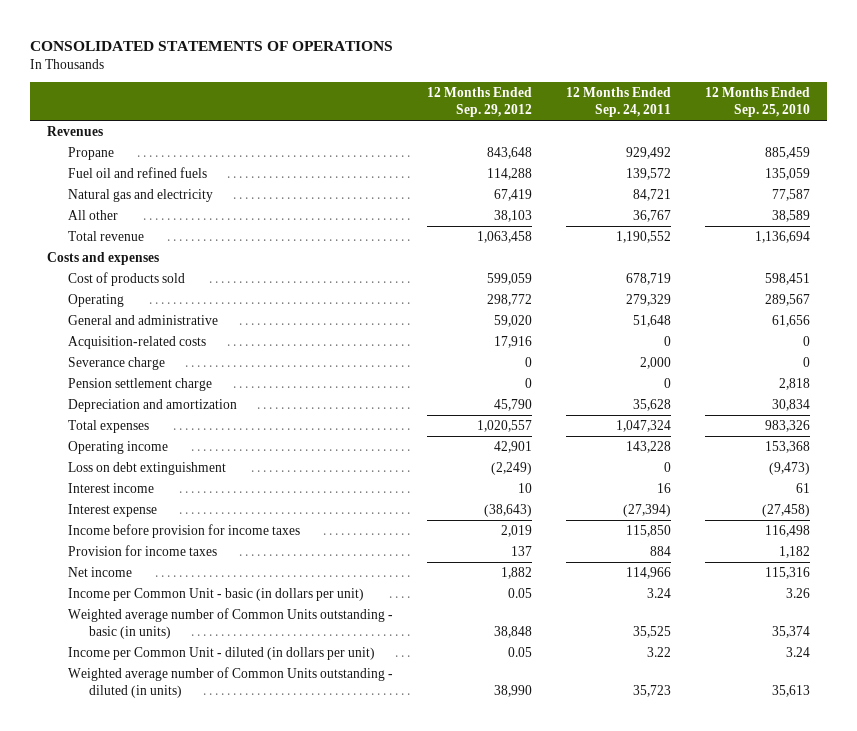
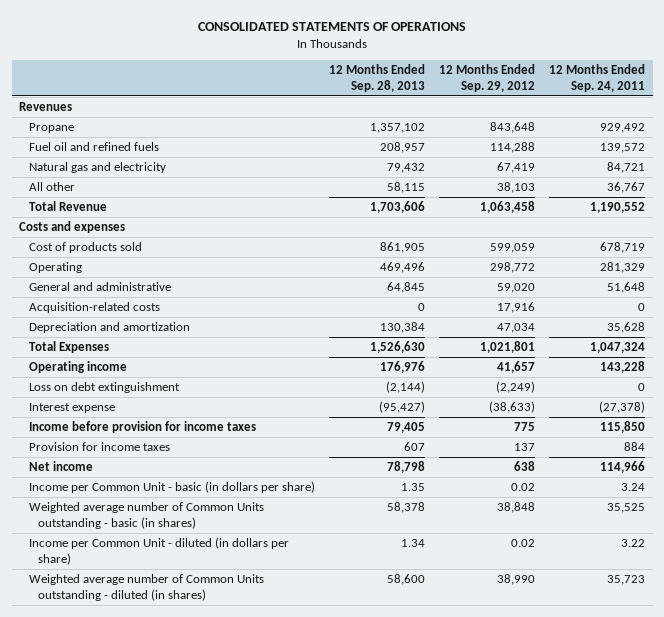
- | 12 Months Ended Sep. 29, 2012 | 12 Months Ended Sep. 24, 2011 | 12 Months Ended Sep. 25, 2010
+ | 12 Months Ended Sep. 28, 2013 | 12 Months Ended Sep. 29, 2012 | 12 Months Ended Sep. 24, 2011
- Total revenue | 1,063,458 | 1,190,552 | 1,136,694
+ Total Revenue | 1,703,606 | 1,063,458 | 1,190,552
- Operating | 298,772 | 279,329 | 289,567
+ Operating | 469,496 | 298,772 | 281,329
- Severance charge | 0 | 2,000 | 0
- Pension settlement charge | 0 | 0 | 2,818
- Depreciation and amortization | 45,790 | 35,628 | 30,834
- Total expenses | 1,020,557 | 1,047,324 | 983,326
- Operating income | 42,901 | 143,228 | 153,368
+ Depreciation and amortization | 130,384 | 47,034 | 35,628
+ Total Expenses | 1,526,630 | 1,021,801 | 1,047,324
+ Operating income | 176,976 | 41,657 | 143,228
- Interest income | 10 | 16 | 61
- Interest expense | (38,643) | (27,394) | (27,458)
- Income before provision for income taxes | 2,019 | 115,850 | 116,498
+ Interest expense | (95,427) | (38,633) | (27,378)
+ Income before provision for income taxes | 79,405 | 775 | 115,850
- Net income | 1,882 | 114,966 | 115,316
- Income per Common Unit - basic (in dollars per unit) | 0.05 | 3.24 | 3.26
- Weighted average number of Common Units outstanding - basic (in units) | 38,848 | 35,525 | 35,374
- Income per Common Unit - diluted (in dollars per unit) | 0.05 | 3.22 | 3.24
- Weighted average number of Common Units outstanding - diluted (in units) | 38,990 | 35,723 | 35,613
+ Net income | 78,798 | 638 | 114,966
+ Income per Common Unit - basic (in dollars per share) | 1.35 | 0.02 | 3.24
+ Weighted average number of Common Units outstanding - basic (in shares) | 58,378 | 38,848 | 35,525
+ Income per Common Unit - diluted (in dollars per share) | 1.34 | 0.02 | 3.22
+ Weighted average number of Common Units outstanding - diluted (in shares) | 58,600 | 38,990 | 35,723

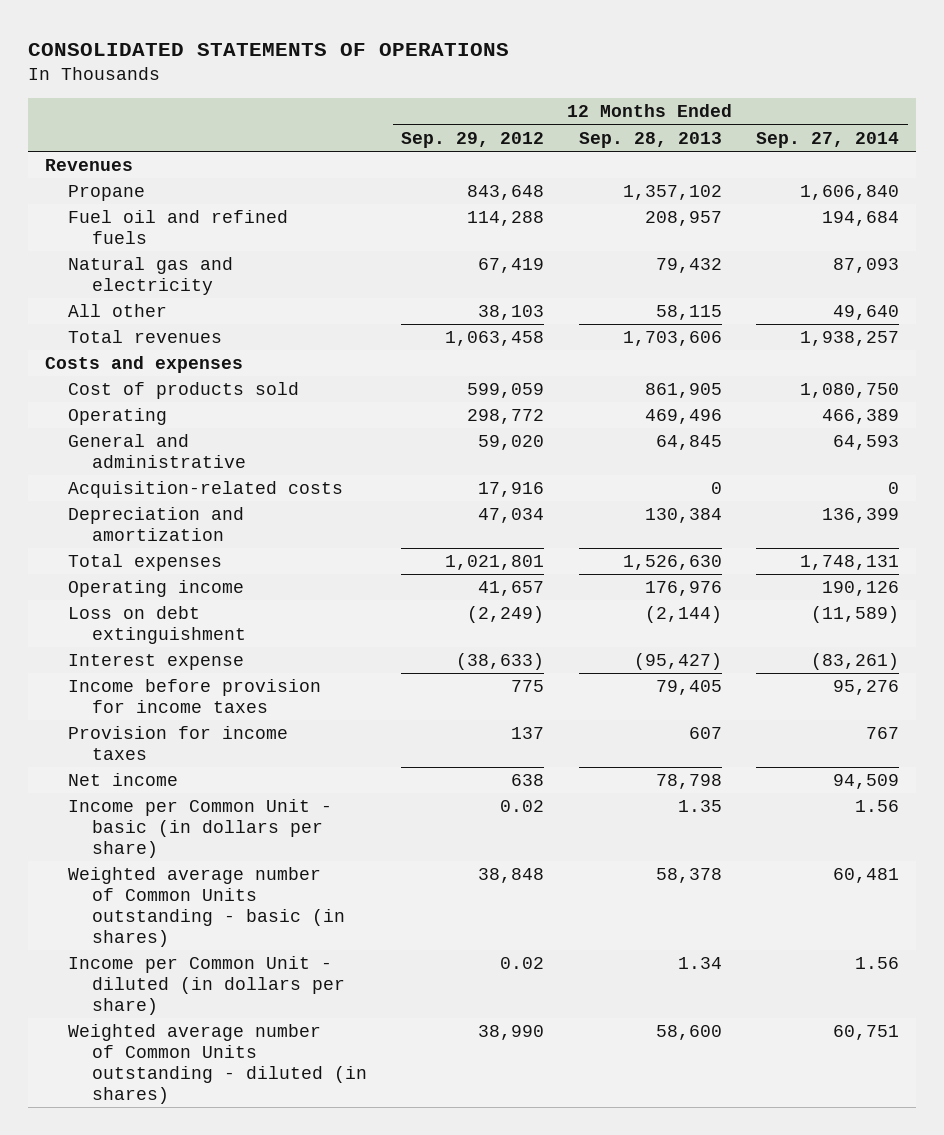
- | 12 Months Ended Sep. 28, 2013 | 12 Months Ended Sep. 29, 2012 | 12 Months Ended Sep. 24, 2011
+ | 12 Months Ended Sep. 29, 2012 | 12 Months Ended Sep. 28, 2013 | 12 Months Ended Sep. 27, 2014
- Total Revenue | 1,703,606 | 1,063,458 | 1,190,552
+ Total revenues | 1,063,458 | 1,703,606 | 1,938,257
- Total Expenses | 1,526,630 | 1,021,801 | 1,047,324
+ Total expenses | 1,021,801 | 1,526,630 | 1,748,131

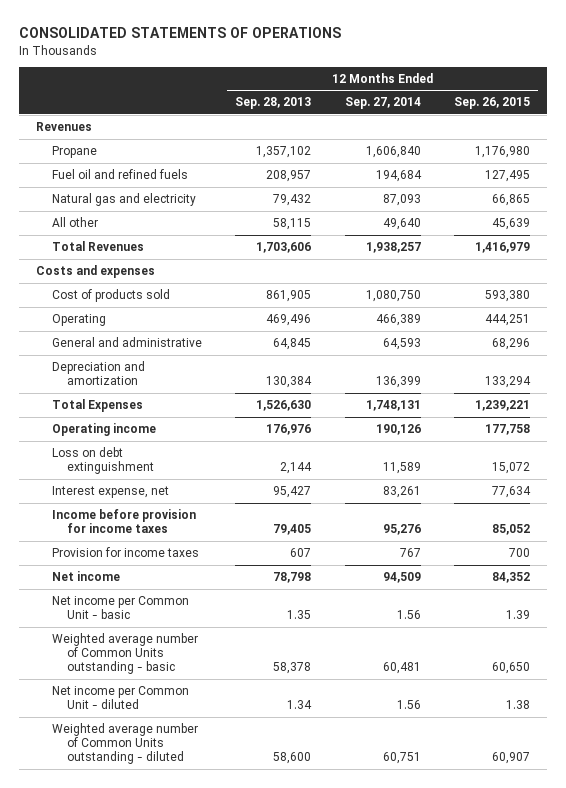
- | 12 Months Ended Sep. 29, 2012 | 12 Months Ended Sep. 28, 2013 | 12 Months Ended Sep. 27, 2014
+ | 12 Months Ended Sep. 28, 2013 | 12 Months Ended Sep. 27, 2014 | 12 Months Ended Sep. 26, 2015
- Total revenues | 1,063,458 | 1,703,606 | 1,938,257
+ Total Revenues | 1,703,606 | 1,938,257 | 1,416,979
- Acquisition-related costs | 17,916 | 0 | 0
- Total expenses | 1,021,801 | 1,526,630 | 1,748,131
+ Total Expenses | 1,526,630 | 1,748,131 | 1,239,221
- Loss on debt extinguishment | (2,249) | (2,144) | (11,589)
- Interest expense | (38,633) | (95,427) | (83,261)
+ Loss on debt extinguishment | 2,144 | 11,589 | 15,072
+ Interest expense, net | 95,427 | 83,261 | 77,634
- Income per Common Unit - basic (in dollars per share) | 0.02 | 1.35 | 1.56
- Weighted average number of Common Units outstanding - basic (in shares) | 38,848 | 58,378 | 60,481
- Income per Common Unit - diluted (in dollars per share) | 0.02 | 1.34 | 1.56
- Weighted average number of Common Units outstanding - diluted (in shares) | 38,990 | 58,600 | 60,751
+ Net income per Common Unit - basic | 1.35 | 1.56 | 1.39
+ Weighted average number of Common Units outstanding - basic | 58,378 | 60,481 | 60,650
+ Net income per Common Unit - diluted | 1.34 | 1.56 | 1.38
+ Weighted average number of Common Units outstanding - diluted | 58,600 | 60,751 | 60,907

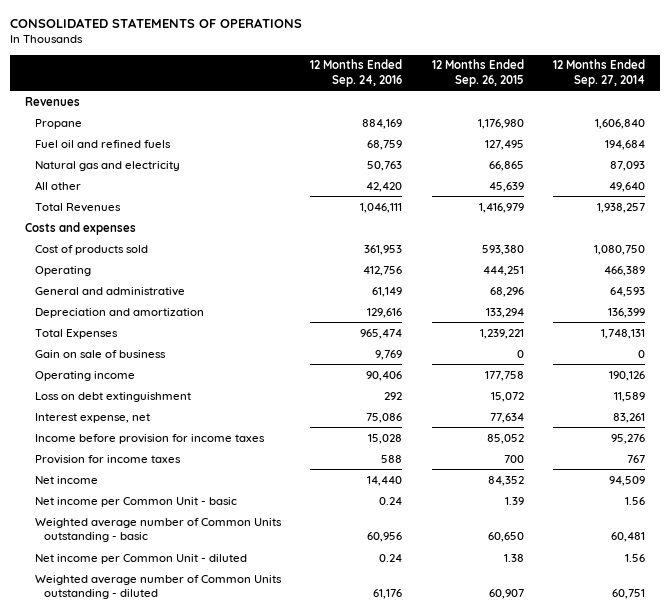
- | 12 Months Ended Sep. 28, 2013 | 12 Months Ended Sep. 27, 2014 | 12 Months Ended Sep. 26, 2015
+ | 12 Months Ended Sep. 24, 2016 | 12 Months Ended Sep. 26, 2015 | 12 Months Ended Sep. 27, 2014
+ Gain on sale of business | 9,769 | 0 | 0

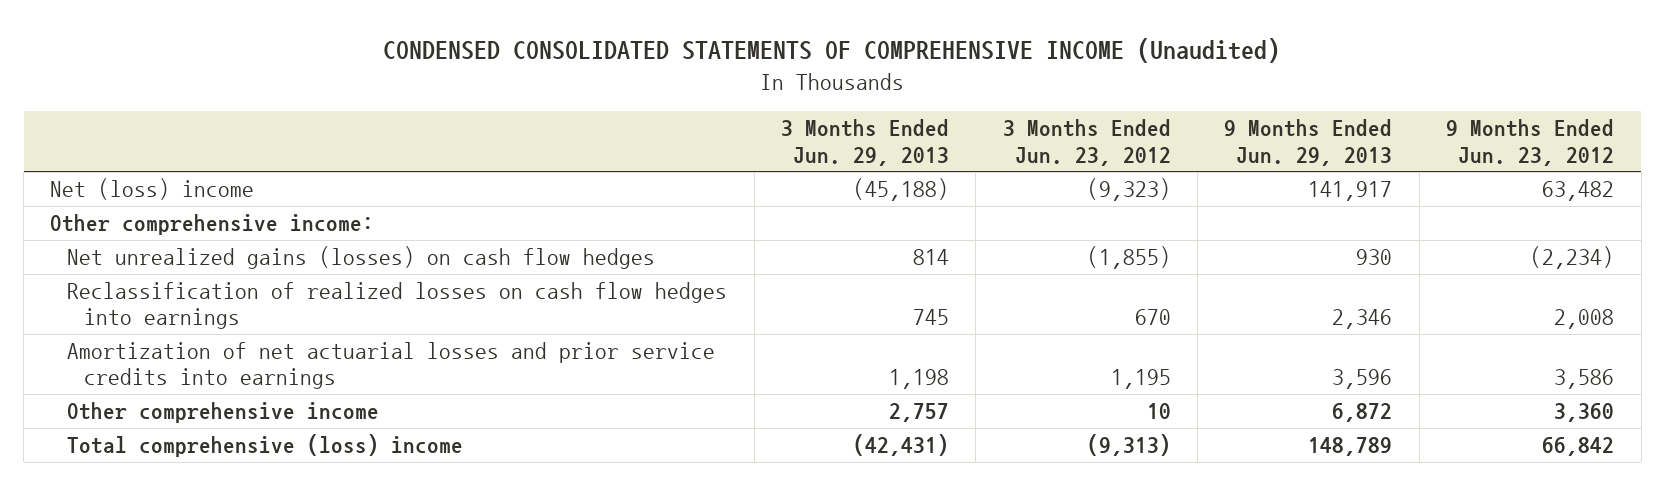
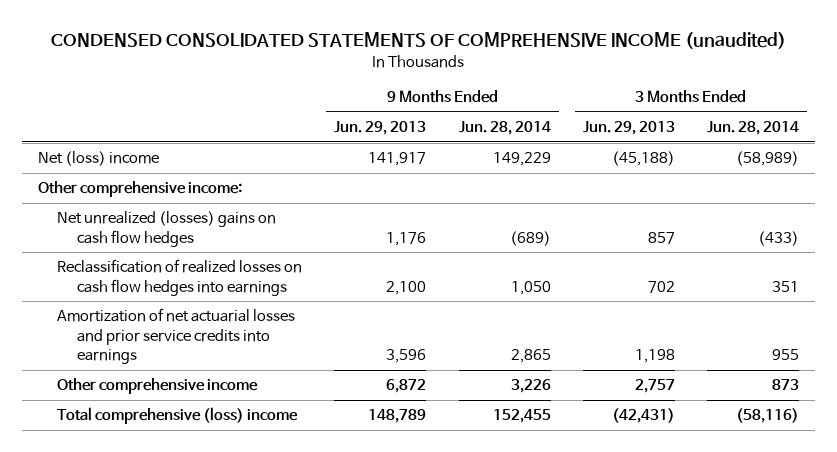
- CONDENSED CONSOLIDATED STATEMENTS OF COMPREHENSIVE INCOME (Unaudited)
+ CONDENSED CONSOLIDATED STATEMENTS OF COMPREHENSIVE INCOME (unaudited)
- | 3 Months Ended Jun. 29, 2013 | 3 Months Ended Jun. 23, 2012 | 9 Months Ended Jun. 29, 2013 | 9 Months Ended Jun. 23, 2012
+ | 9 Months Ended Jun. 29, 2013 | 9 Months Ended Jun. 28, 2014 | 3 Months Ended Jun. 29, 2013 | 3 Months Ended Jun. 28, 2014
- Net unrealized gains (losses) on cash flow hedges | 814 | (1,855) | 930 | (2,234)
- Reclassification of realized losses on cash flow hedges into earnings | 745 | 670 | 2,346 | 2,008
+ Net unrealized (losses) gains on cash flow hedges | 1,176 | (689) | 857 | (433)
+ Reclassification of realized losses on cash flow hedges into earnings | 2,100 | 1,050 | 702 | 351

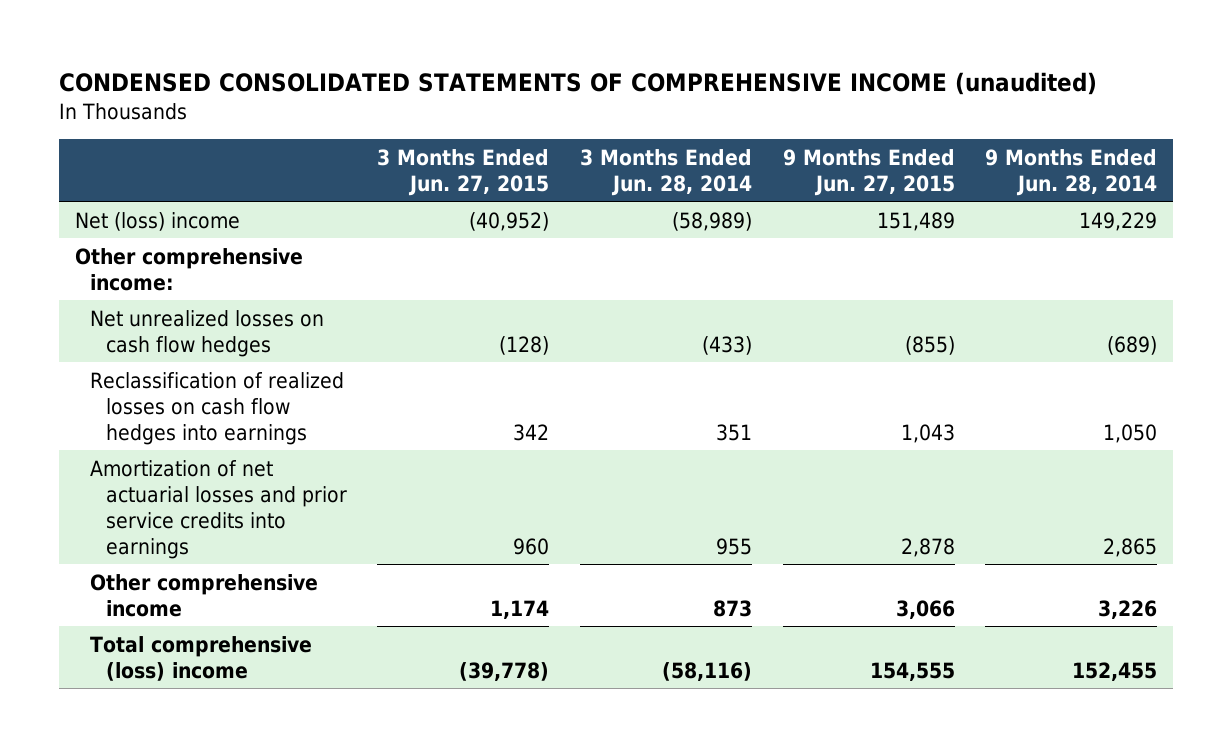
- | 9 Months Ended Jun. 29, 2013 | 9 Months Ended Jun. 28, 2014 | 3 Months Ended Jun. 29, 2013 | 3 Months Ended Jun. 28, 2014
+ | 3 Months Ended Jun. 27, 2015 | 3 Months Ended Jun. 28, 2014 | 9 Months Ended Jun. 27, 2015 | 9 Months Ended Jun. 28, 2014
- Net unrealized (losses) gains on cash flow hedges | 1,176 | (689) | 857 | (433)
+ Net unrealized losses on cash flow hedges | (128) | (433) | (855) | (689)

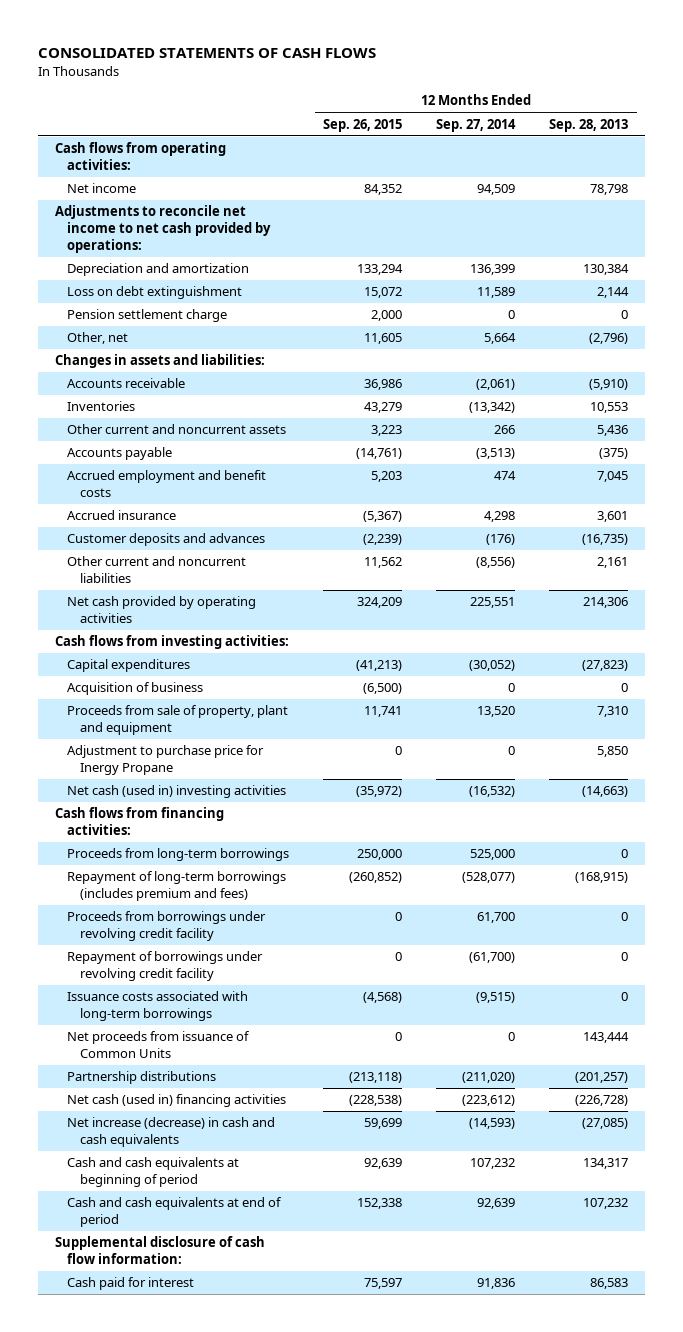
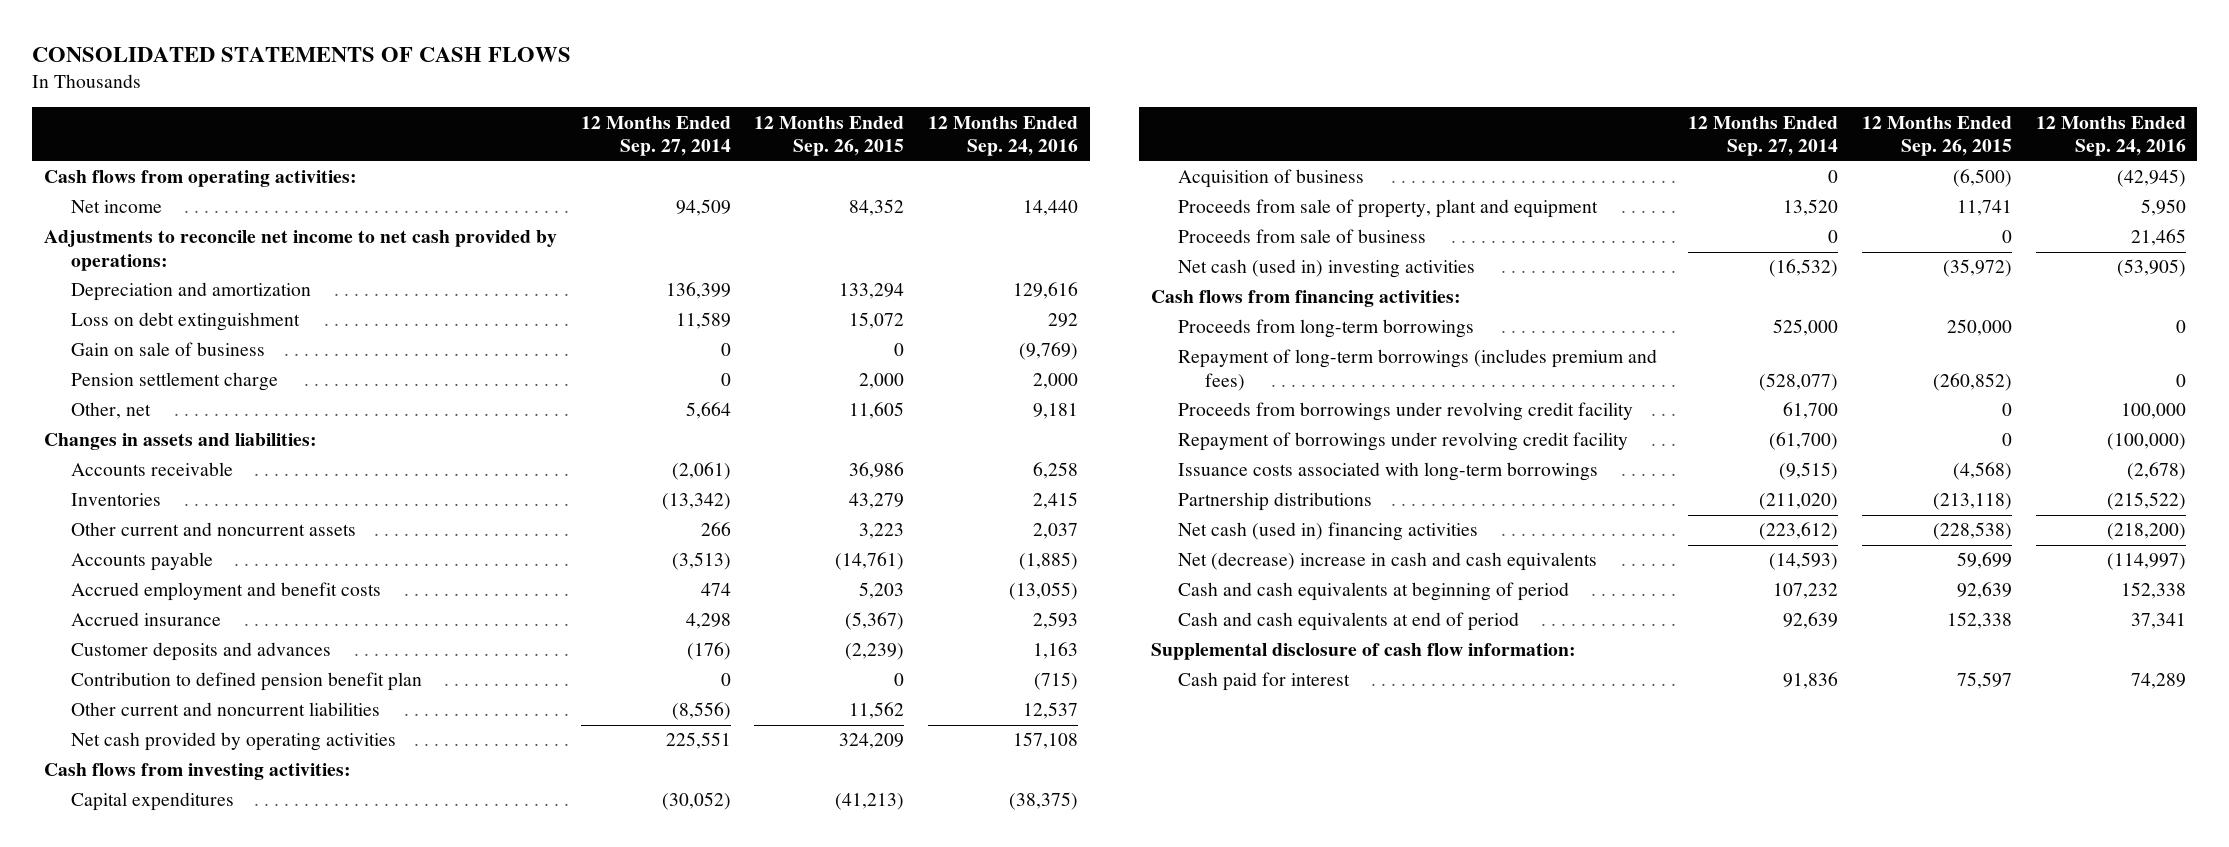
- | 12 Months Ended Sep. 26, 2015 | 12 Months Ended Sep. 27, 2014 | 12 Months Ended Sep. 28, 2013
+ | 12 Months Ended Sep. 27, 2014 | 12 Months Ended Sep. 26, 2015 | 12 Months Ended Sep. 24, 2016
+ Gain on sale of business | 0 | 0 | (9,769)
+ Contribution to defined pension benefit plan | 0 | 0 | (715)
- Adjustment to purchase price for Inergy Propane | 0 | 0 | 5,850
+ Proceeds from sale of business | 0 | 0 | 21,465
- Net proceeds from issuance of Common Units | 0 | 0 | 143,444
- Net increase (decrease) in cash and cash equivalents | 59,699 | (14,593) | (27,085)
+ Net (decrease) increase in cash and cash equivalents | (14,593) | 59,699 | (114,997)

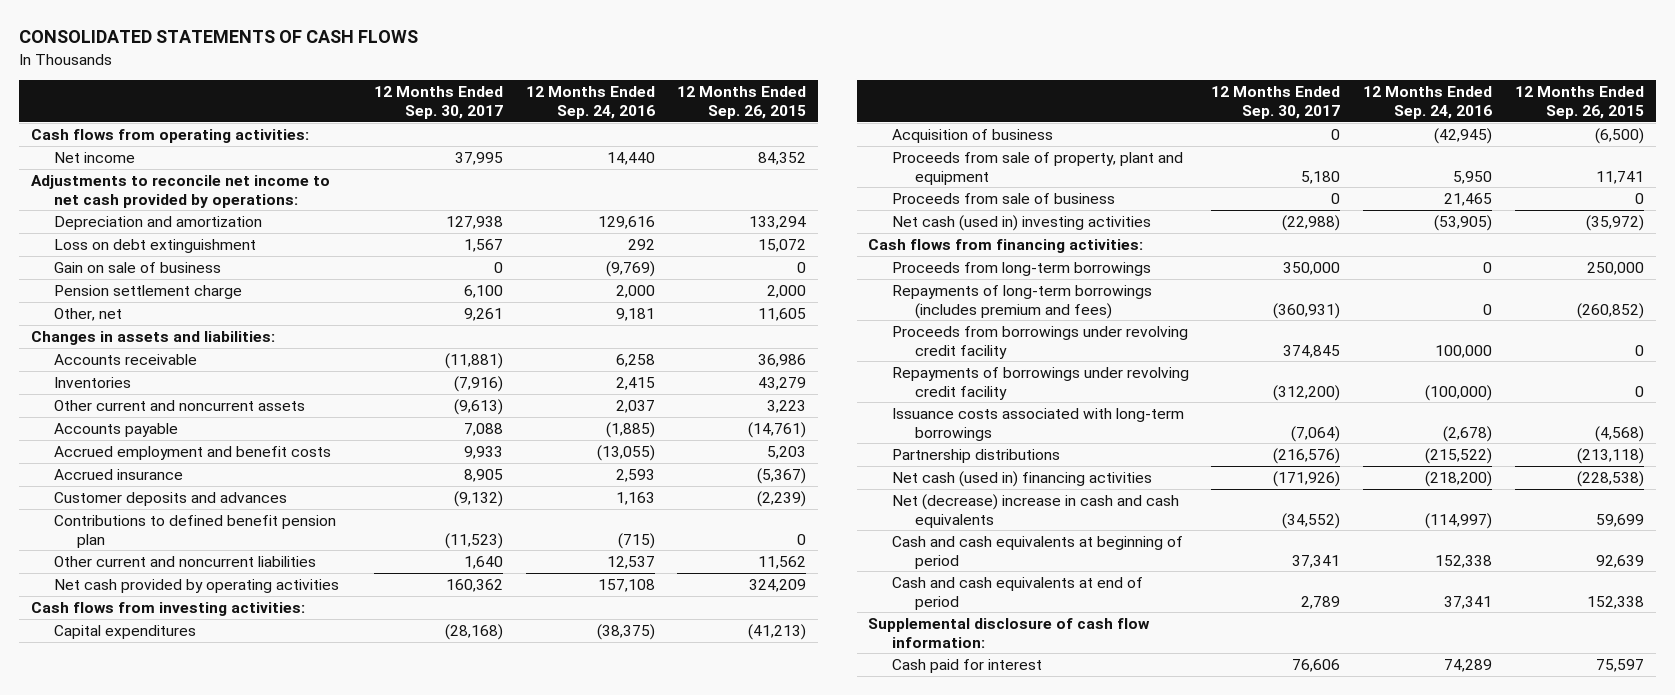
- | 12 Months Ended Sep. 27, 2014 | 12 Months Ended Sep. 26, 2015 | 12 Months Ended Sep. 24, 2016
+ | 12 Months Ended Sep. 30, 2017 | 12 Months Ended Sep. 24, 2016 | 12 Months Ended Sep. 26, 2015
- Contribution to defined pension benefit plan | 0 | 0 | (715)
+ Contributions to defined benefit pension plan | (11,523) | (715) | 0
- Repayment of long-term borrowings (includes premium and fees) | (528,077) | (260,852) | 0
+ Repayments of long-term borrowings (includes premium and fees) | (360,931) | 0 | (260,852)
- Repayment of borrowings under revolving credit facility | (61,700) | 0 | (100,000)
+ Repayments of borrowings under revolving credit facility | (312,200) | (100,000) | 0

